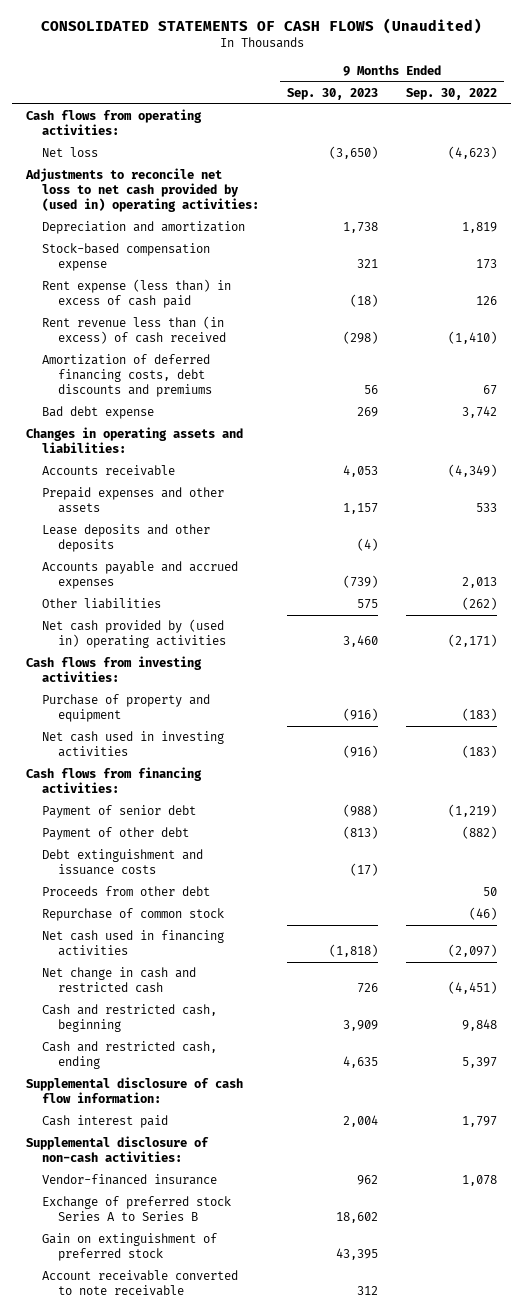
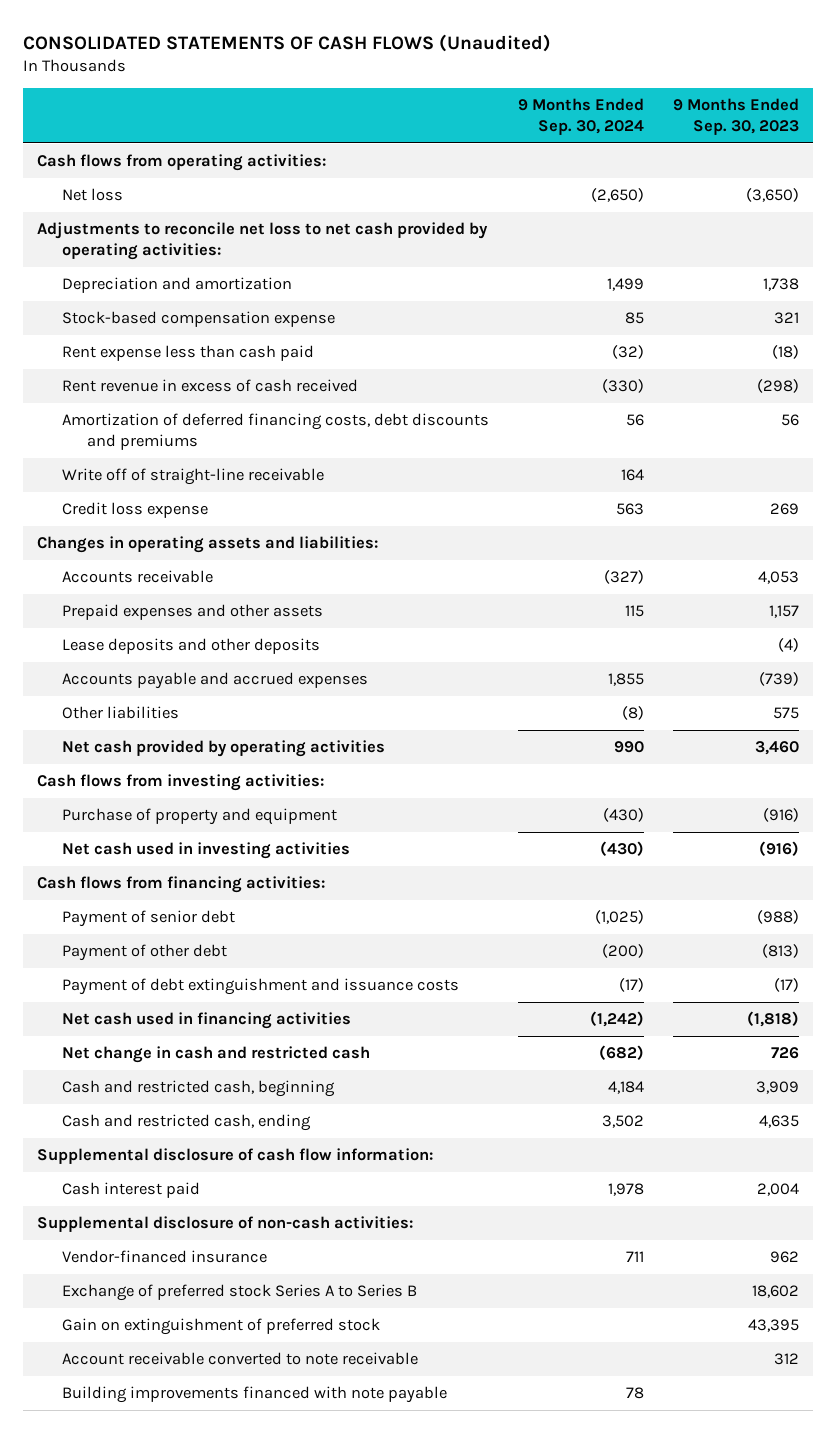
- | 9 Months Ended Sep. 30, 2023 | 9 Months Ended Sep. 30, 2022
+ | 9 Months Ended Sep. 30, 2024 | 9 Months Ended Sep. 30, 2023
- Adjustments to reconcile net loss to net cash provided by (used in) operating activities:
+ Adjustments to reconcile net loss to net cash provided by operating activities:
- Rent expense (less than) in excess of cash paid | (18) | 126
- Rent revenue less than (in excess) of cash received | (298) | (1,410)
+ Rent expense less than cash paid | (32) | (18)
+ Rent revenue in excess of cash received | (330) | (298)
- Bad debt expense | 269 | 3,742
+ Write off of straight-line receivable | 164 |
+ Credit loss expense | 563 | 269
- Net cash provided by (used in) operating activities | 3,460 | (2,171)
+ Net cash provided by operating activities | 990 | 3,460
- Debt extinguishment and issuance costs | (17) |
- Proceeds from other debt | | 50
- Repurchase of common stock | | (46)
+ Payment of debt extinguishment and issuance costs | (17) | (17)
+ Building improvements financed with note payable | 78 |

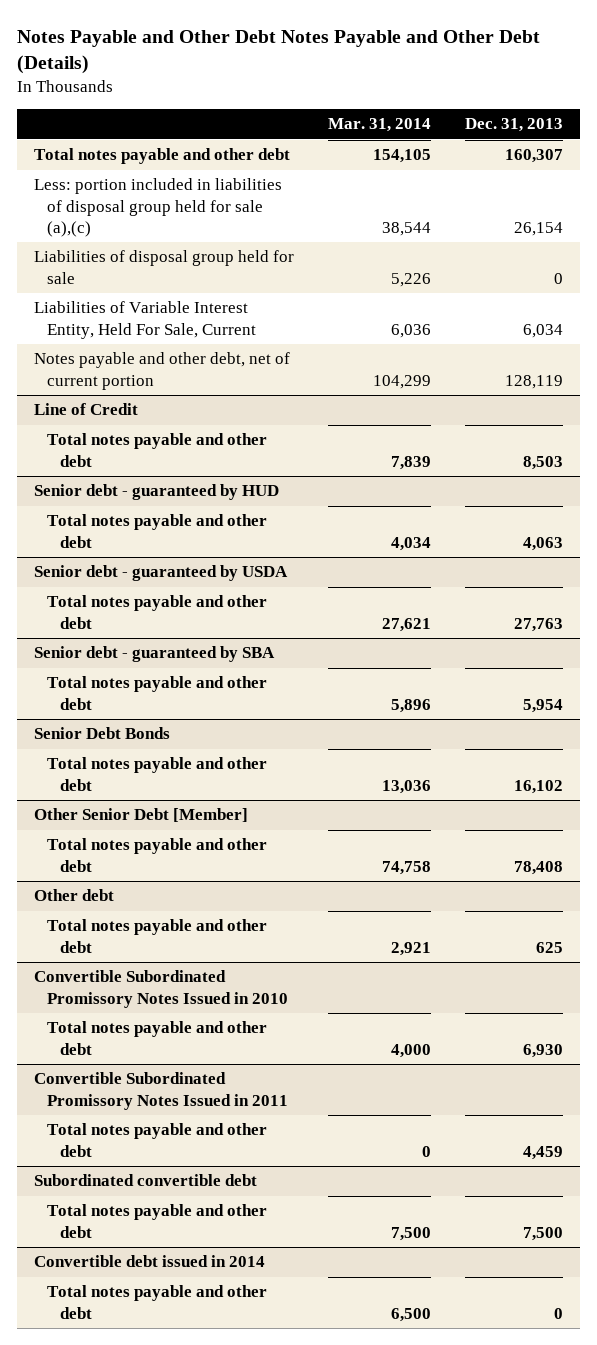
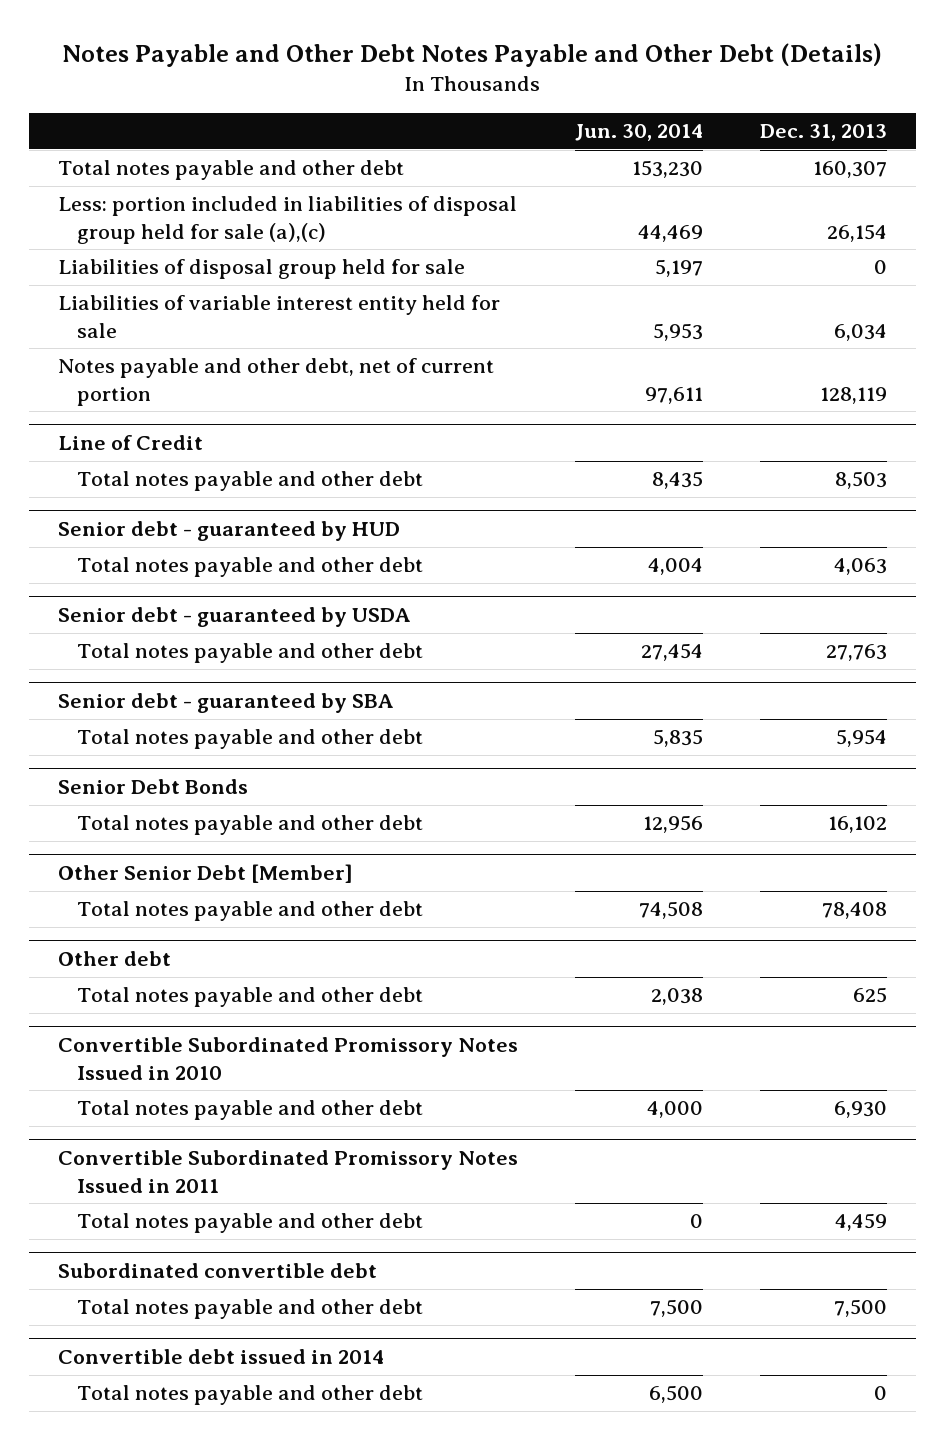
- | Mar. 31, 2014 | Dec. 31, 2013
+ | Jun. 30, 2014 | Dec. 31, 2013
- Liabilities of Variable Interest Entity, Held For Sale, Current | 6,036 | 6,034
+ Liabilities of variable interest entity held for sale | 5,953 | 6,034

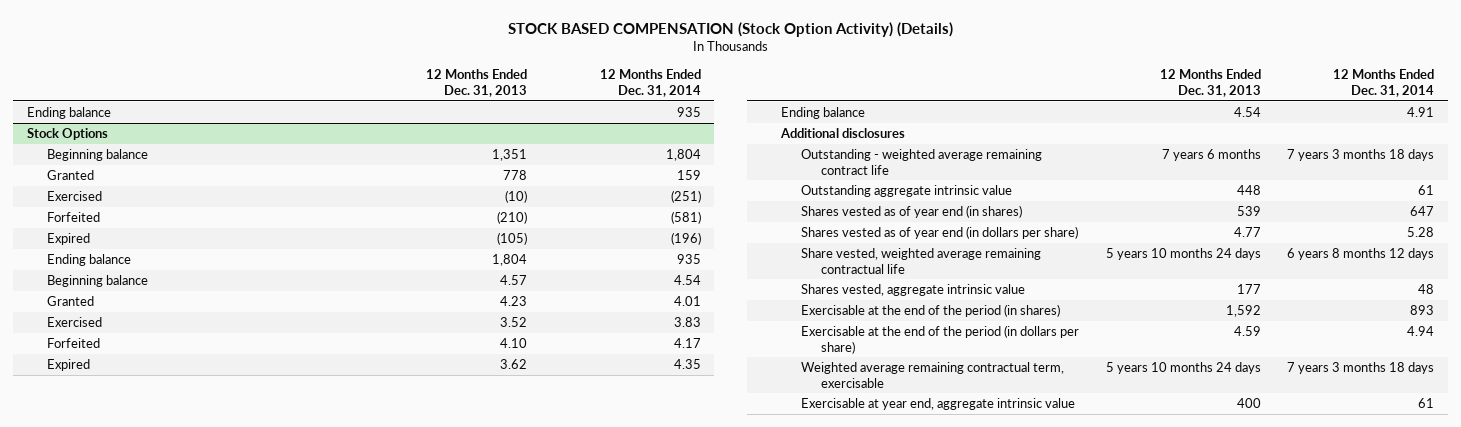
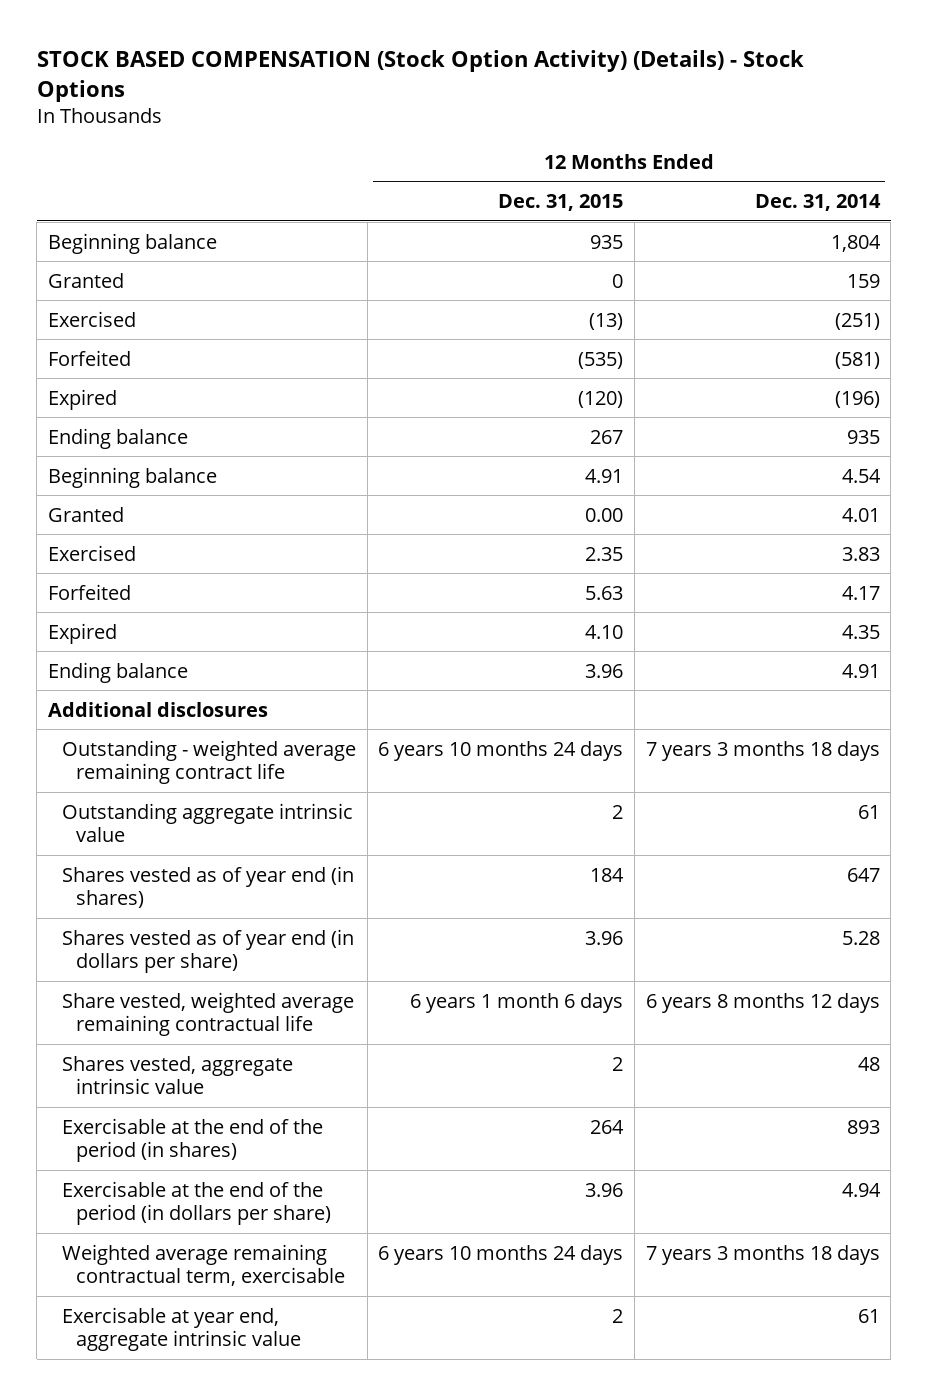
- STOCK BASED COMPENSATION (Stock Option Activity) (Details)
+ STOCK BASED COMPENSATION (Stock Option Activity) (Details) - Stock Options
- | 12 Months Ended Dec. 31, 2013 | 12 Months Ended Dec. 31, 2014
+ | 12 Months Ended Dec. 31, 2015 | 12 Months Ended Dec. 31, 2014
- Ending balance | | 935
- Stock Options

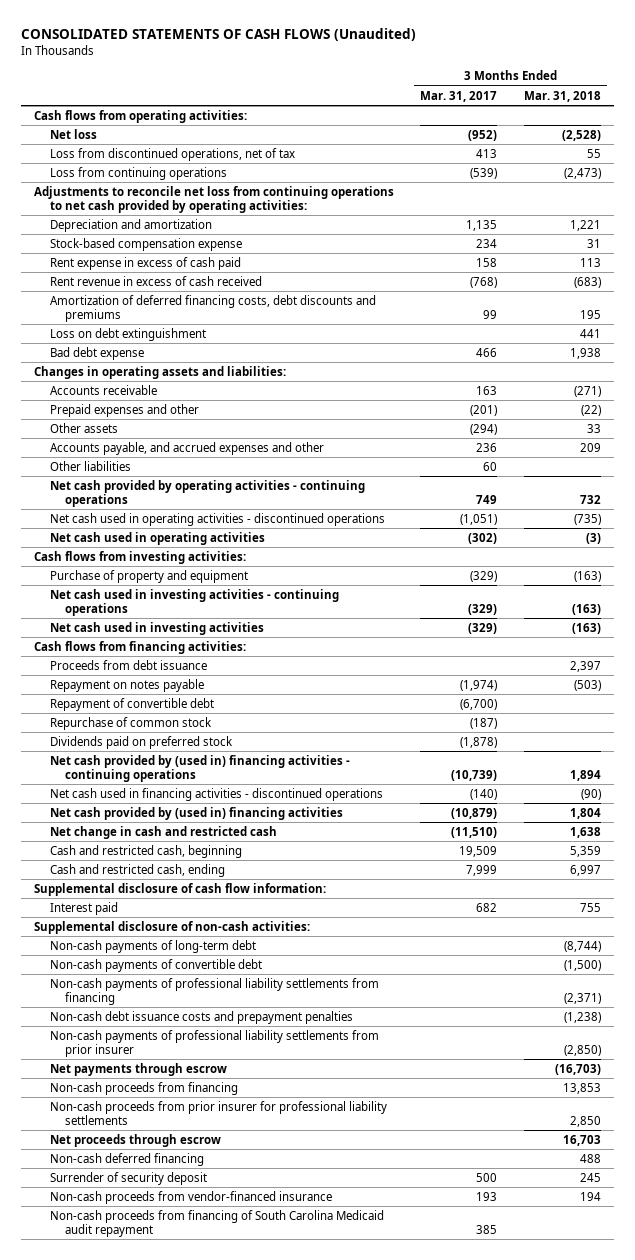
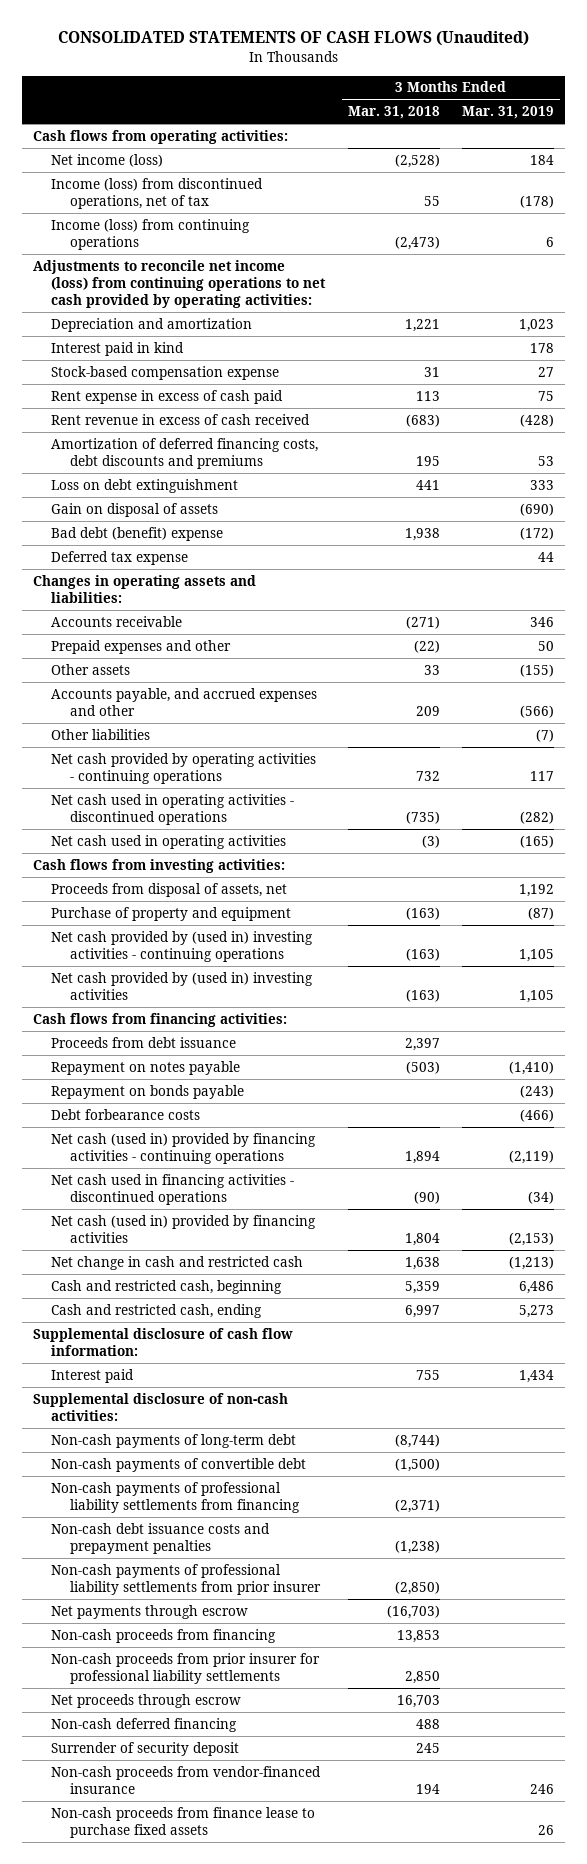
- | 3 Months Ended Mar. 31, 2017 | 3 Months Ended Mar. 31, 2018
+ | 3 Months Ended Mar. 31, 2018 | 3 Months Ended Mar. 31, 2019
- Net loss | (952) | (2,528)
- Loss from discontinued operations, net of tax | 413 | 55
- Loss from continuing operations | (539) | (2,473)
- Adjustments to reconcile net loss from continuing operations to net cash provided by operating activities:
+ Net income (loss) | (2,528) | 184
+ Income (loss) from discontinued operations, net of tax | 55 | (178)
+ Income (loss) from continuing operations | (2,473) | 6
+ Adjustments to reconcile net income (loss) from continuing operations to net cash provided by operating activities:
+ Interest paid in kind | | 178
- Bad debt expense | 466 | 1,938
+ Gain on disposal of assets | | (690)
+ Bad debt (benefit) expense | 1,938 | (172)
+ Deferred tax expense | | 44
+ Proceeds from disposal of assets, net | | 1,192
- Net cash used in investing activities - continuing operations | (329) | (163)
- Net cash used in investing activities | (329) | (163)
+ Net cash provided by (used in) investing activities - continuing operations | (163) | 1,105
+ Net cash provided by (used in) investing activities | (163) | 1,105
- Repayment of convertible debt | (6,700) |
- Repurchase of common stock | (187) |
- Dividends paid on preferred stock | (1,878) |
- Net cash provided by (used in) financing activities - continuing operations | (10,739) | 1,894
+ Repayment on bonds payable | | (243)
+ Debt forbearance costs | | (466)
+ Net cash (used in) provided by financing activities - continuing operations | 1,894 | (2,119)
- Net cash provided by (used in) financing activities | (10,879) | 1,804
+ Net cash (used in) provided by financing activities | 1,804 | (2,153)
- Non-cash proceeds from financing of South Carolina Medicaid audit repayment | 385 |
+ Non-cash proceeds from finance lease to purchase fixed assets | | 26

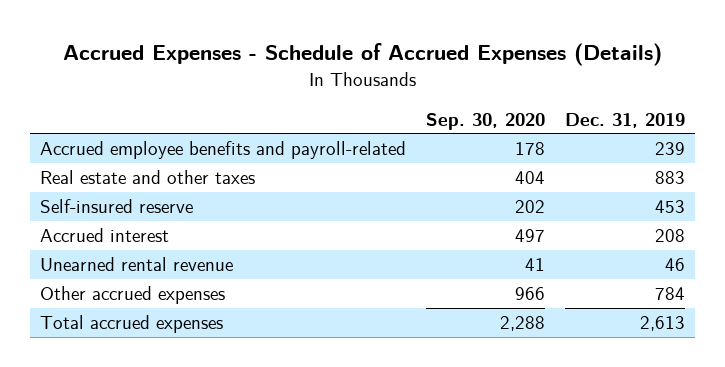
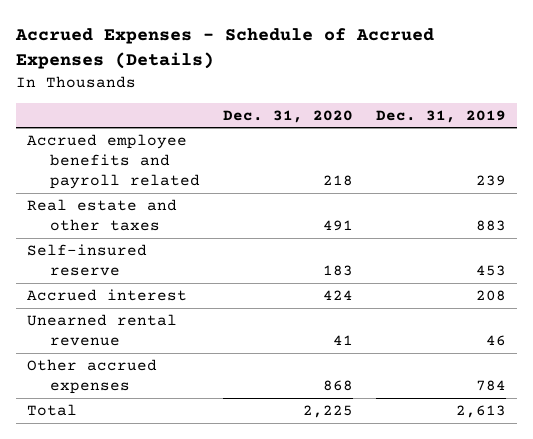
- | Sep. 30, 2020 | Dec. 31, 2019
+ | Dec. 31, 2020 | Dec. 31, 2019
- Accrued employee benefits and payroll-related | 178 | 239
+ Accrued employee benefits and payroll related | 218 | 239
- Total accrued expenses | 2,288 | 2,613
+ Total | 2,225 | 2,613

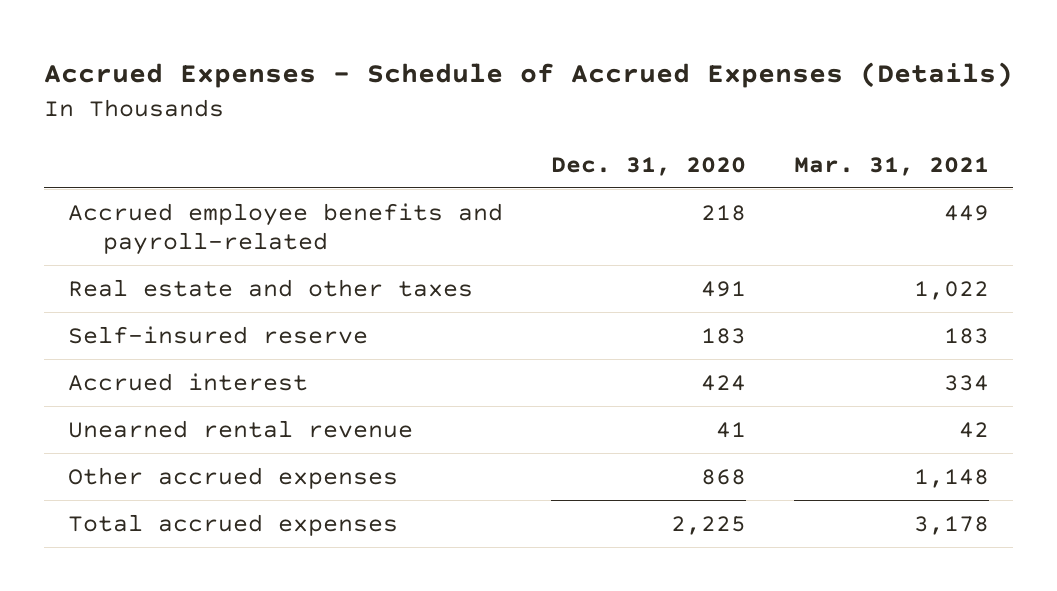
- | Dec. 31, 2020 | Dec. 31, 2019
+ | Dec. 31, 2020 | Mar. 31, 2021
- Accrued employee benefits and payroll related | 218 | 239
+ Accrued employee benefits and payroll-related | 218 | 449
- Total | 2,225 | 2,613
+ Total accrued expenses | 2,225 | 3,178

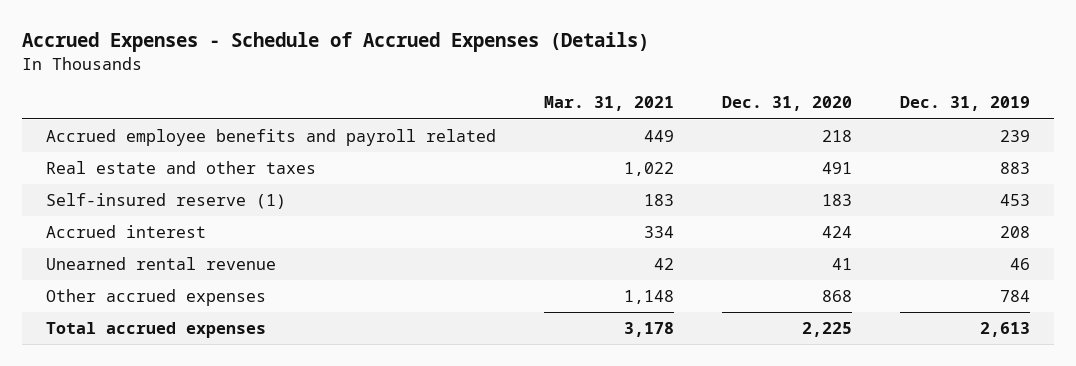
- | Dec. 31, 2020 | Mar. 31, 2021
+ | Mar. 31, 2021 | Dec. 31, 2020 | Dec. 31, 2019
- Accrued employee benefits and payroll-related | 218 | 449
+ Accrued employee benefits and payroll related | 449 | 218 | 239
- Self-insured reserve | 183 | 183
+ Self-insured reserve (1) | 183 | 183 | 453

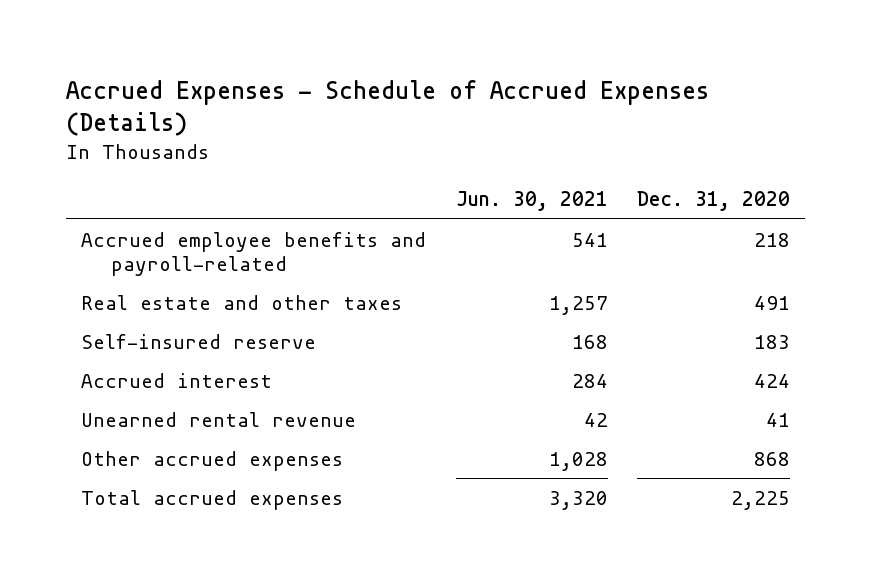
- | Mar. 31, 2021 | Dec. 31, 2020 | Dec. 31, 2019
+ | Jun. 30, 2021 | Dec. 31, 2020
- Accrued employee benefits and payroll related | 449 | 218 | 239
+ Accrued employee benefits and payroll-related | 541 | 218
- Self-insured reserve (1) | 183 | 183 | 453
+ Self-insured reserve | 168 | 183

